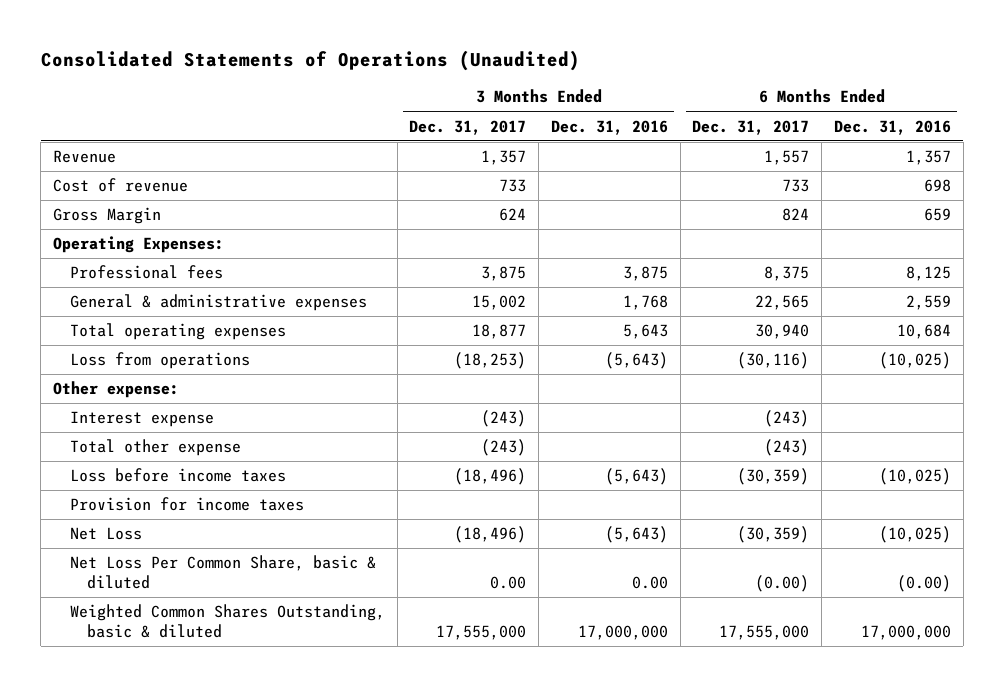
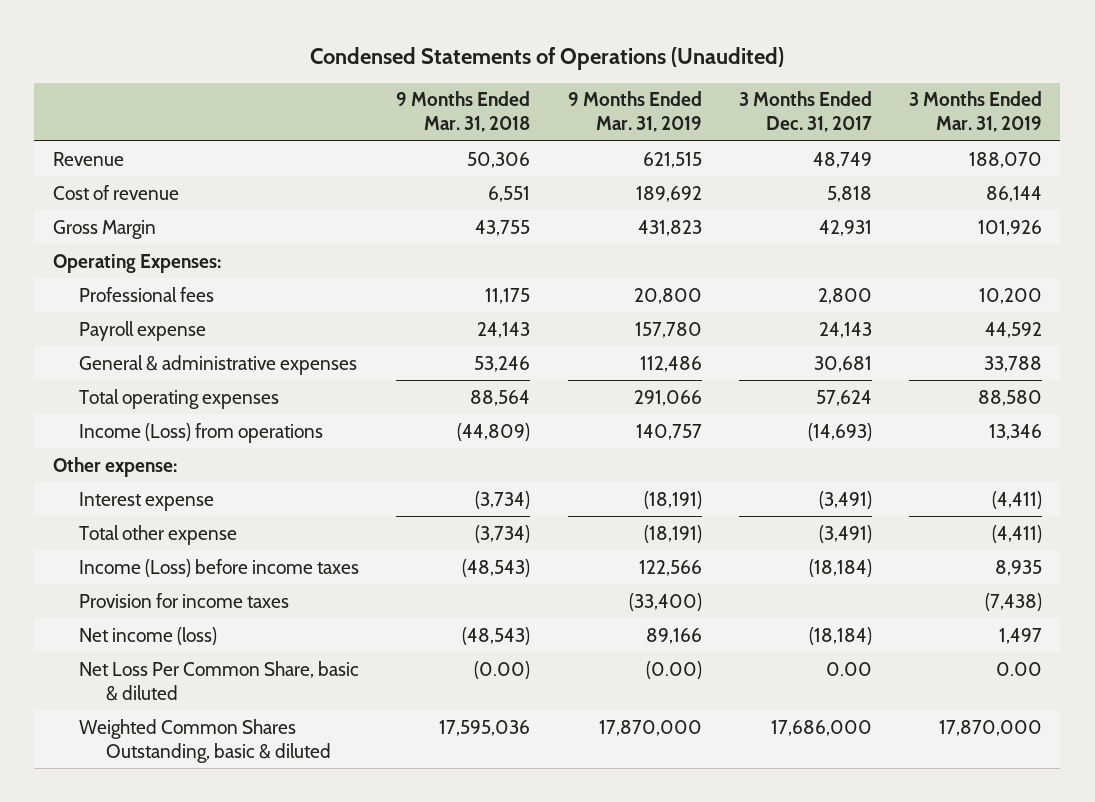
- Consolidated Statements of Operations (Unaudited)
+ Condensed Statements of Operations (Unaudited)
- | 3 Months Ended Dec. 31, 2017 | 3 Months Ended Dec. 31, 2016 | 6 Months Ended Dec. 31, 2017 | 6 Months Ended Dec. 31, 2016
+ | 9 Months Ended Mar. 31, 2018 | 9 Months Ended Mar. 31, 2019 | 3 Months Ended Dec. 31, 2017 | 3 Months Ended Mar. 31, 2019
- Revenue | 1,357 | | 1,557 | 1,357
- Cost of revenue | 733 | | 733 | 698
- Gross Margin | 624 | | 824 | 659
+ Revenue | 50,306 | 621,515 | 48,749 | 188,070
+ Cost of revenue | 6,551 | 189,692 | 5,818 | 86,144
+ Gross Margin | 43,755 | 431,823 | 42,931 | 101,926
- Professional fees | 3,875 | 3,875 | 8,375 | 8,125
- General & administrative expenses | 15,002 | 1,768 | 22,565 | 2,559
- Total operating expenses | 18,877 | 5,643 | 30,940 | 10,684
- Loss from operations | (18,253) | (5,643) | (30,116) | (10,025)
+ Professional fees | 11,175 | 20,800 | 2,800 | 10,200
+ Payroll expense | 24,143 | 157,780 | 24,143 | 44,592
+ General & administrative expenses | 53,246 | 112,486 | 30,681 | 33,788
+ Total operating expenses | 88,564 | 291,066 | 57,624 | 88,580
+ Income (Loss) from operations | (44,809) | 140,757 | (14,693) | 13,346
- Interest expense | (243) | | (243) |
- Total other expense | (243) | | (243) |
- Loss before income taxes | (18,496) | (5,643) | (30,359) | (10,025)
+ Interest expense | (3,734) | (18,191) | (3,491) | (4,411)
+ Total other expense | (3,734) | (18,191) | (3,491) | (4,411)
+ Income (Loss) before income taxes | (48,543) | 122,566 | (18,184) | 8,935
- Net Loss | (18,496) | (5,643) | (30,359) | (10,025)
+ Net income (loss) | (48,543) | 89,166 | (18,184) | 1,497
- Weighted Common Shares Outstanding, basic & diluted | 17,555,000 | 17,000,000 | 17,555,000 | 17,000,000
+ Weighted Common Shares Outstanding, basic & diluted | 17,595,036 | 17,870,000 | 17,686,000 | 17,870,000

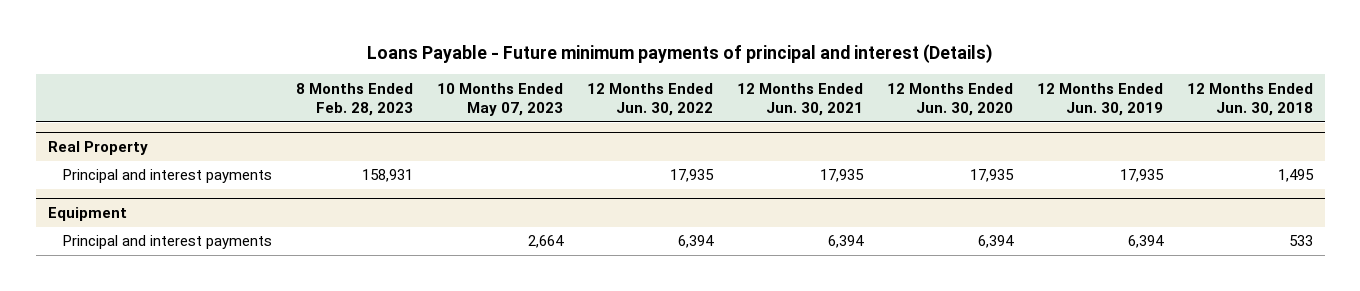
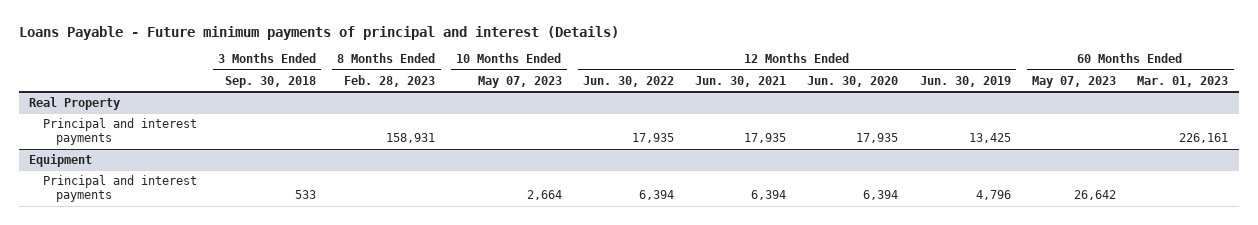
- | 8 Months Ended Feb. 28, 2023 | 10 Months Ended May 07, 2023 | 12 Months Ended Jun. 30, 2022 | 12 Months Ended Jun. 30, 2021 | 12 Months Ended Jun. 30, 2020 | 12 Months Ended Jun. 30, 2019 | 12 Months Ended Jun. 30, 2018
+ | 3 Months Ended Sep. 30, 2018 | 8 Months Ended Feb. 28, 2023 | 10 Months Ended May 07, 2023 | 12 Months Ended Jun. 30, 2022 | 12 Months Ended Jun. 30, 2021 | 12 Months Ended Jun. 30, 2020 | 12 Months Ended Jun. 30, 2019 | 60 Months Ended May 07, 2023 | 60 Months Ended Mar. 01, 2023
@ Real Property
- Principal and interest payments | 158,931 | | 17,935 | 17,935 | 17,935 | 17,935 | 1,495
+ Principal and interest payments | | 158,931 | | 17,935 | 17,935 | 17,935 | 13,425 | | 226,161
@ Equipment
- Principal and interest payments | | 2,664 | 6,394 | 6,394 | 6,394 | 6,394 | 533
+ Principal and interest payments | 533 | | 2,664 | 6,394 | 6,394 | 6,394 | 4,796 | 26,642 |

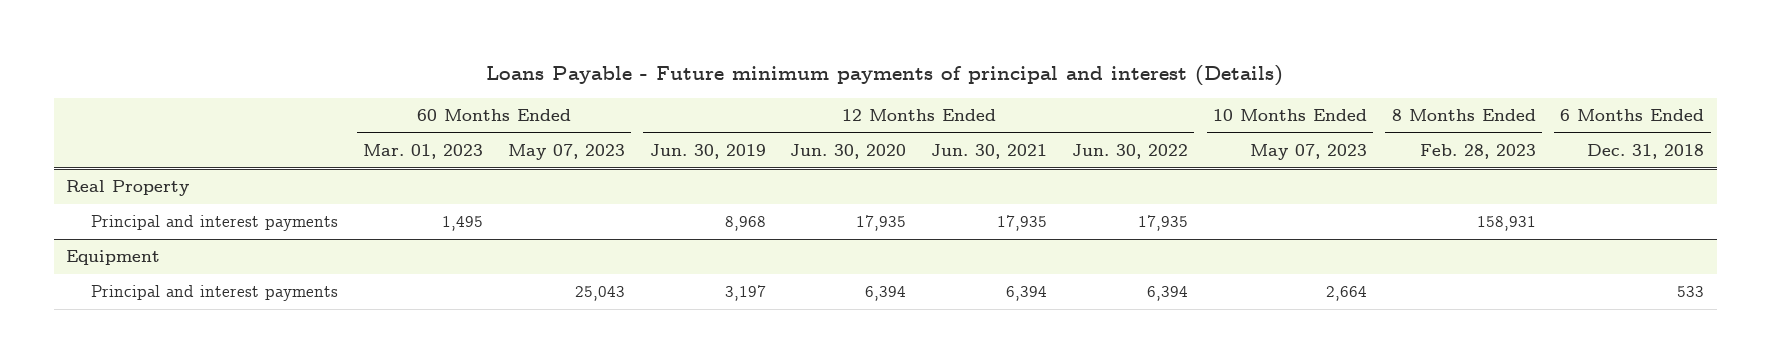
- | 3 Months Ended Sep. 30, 2018 | 8 Months Ended Feb. 28, 2023 | 10 Months Ended May 07, 2023 | 12 Months Ended Jun. 30, 2022 | 12 Months Ended Jun. 30, 2021 | 12 Months Ended Jun. 30, 2020 | 12 Months Ended Jun. 30, 2019 | 60 Months Ended May 07, 2023 | 60 Months Ended Mar. 01, 2023
+ | 60 Months Ended Mar. 01, 2023 | 60 Months Ended May 07, 2023 | 12 Months Ended Jun. 30, 2019 | 12 Months Ended Jun. 30, 2020 | 12 Months Ended Jun. 30, 2021 | 12 Months Ended Jun. 30, 2022 | 10 Months Ended May 07, 2023 | 8 Months Ended Feb. 28, 2023 | 6 Months Ended Dec. 31, 2018
@ Real Property
- Principal and interest payments | | 158,931 | | 17,935 | 17,935 | 17,935 | 13,425 | | 226,161
+ Principal and interest payments | 1,495 | | 8,968 | 17,935 | 17,935 | 17,935 | | 158,931 |
@ Equipment
- Principal and interest payments | 533 | | 2,664 | 6,394 | 6,394 | 6,394 | 4,796 | 26,642 |
+ Principal and interest payments | | 25,043 | 3,197 | 6,394 | 6,394 | 6,394 | 2,664 | | 533

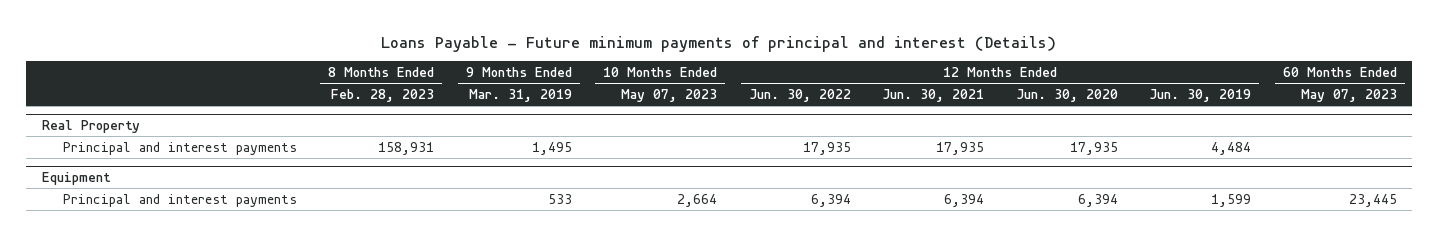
- | 60 Months Ended Mar. 01, 2023 | 60 Months Ended May 07, 2023 | 12 Months Ended Jun. 30, 2019 | 12 Months Ended Jun. 30, 2020 | 12 Months Ended Jun. 30, 2021 | 12 Months Ended Jun. 30, 2022 | 10 Months Ended May 07, 2023 | 8 Months Ended Feb. 28, 2023 | 6 Months Ended Dec. 31, 2018
+ | 8 Months Ended Feb. 28, 2023 | 9 Months Ended Mar. 31, 2019 | 10 Months Ended May 07, 2023 | 12 Months Ended Jun. 30, 2022 | 12 Months Ended Jun. 30, 2021 | 12 Months Ended Jun. 30, 2020 | 12 Months Ended Jun. 30, 2019 | 60 Months Ended May 07, 2023
@ Real Property
- Principal and interest payments | 1,495 | | 8,968 | 17,935 | 17,935 | 17,935 | | 158,931 |
+ Principal and interest payments | 158,931 | 1,495 | | 17,935 | 17,935 | 17,935 | 4,484 |
@ Equipment
- Principal and interest payments | | 25,043 | 3,197 | 6,394 | 6,394 | 6,394 | 2,664 | | 533
+ Principal and interest payments | | 533 | 2,664 | 6,394 | 6,394 | 6,394 | 1,599 | 23,445

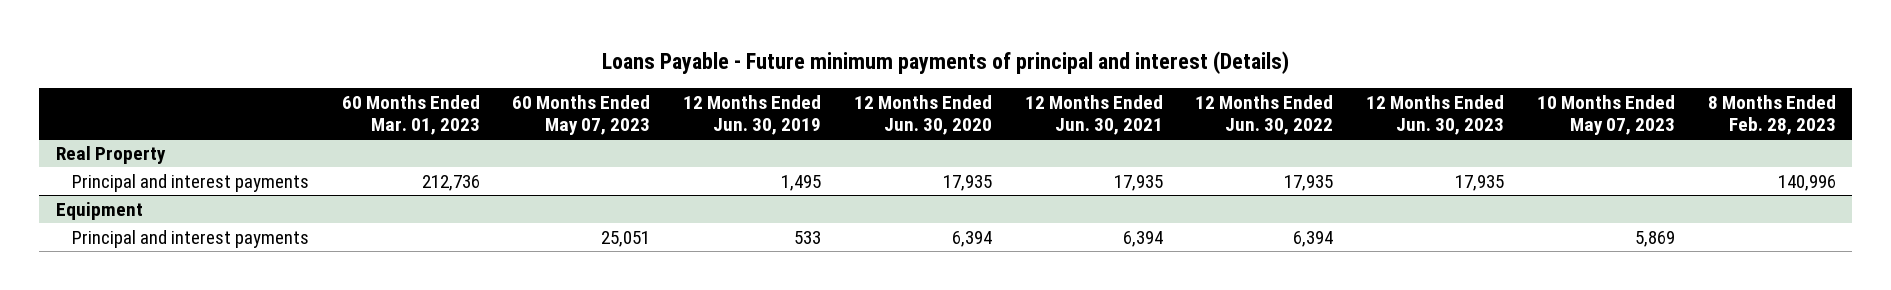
- | 8 Months Ended Feb. 28, 2023 | 9 Months Ended Mar. 31, 2019 | 10 Months Ended May 07, 2023 | 12 Months Ended Jun. 30, 2022 | 12 Months Ended Jun. 30, 2021 | 12 Months Ended Jun. 30, 2020 | 12 Months Ended Jun. 30, 2019 | 60 Months Ended May 07, 2023
+ | 60 Months Ended Mar. 01, 2023 | 60 Months Ended May 07, 2023 | 12 Months Ended Jun. 30, 2019 | 12 Months Ended Jun. 30, 2020 | 12 Months Ended Jun. 30, 2021 | 12 Months Ended Jun. 30, 2022 | 12 Months Ended Jun. 30, 2023 | 10 Months Ended May 07, 2023 | 8 Months Ended Feb. 28, 2023
@ Real Property
- Principal and interest payments | 158,931 | 1,495 | | 17,935 | 17,935 | 17,935 | 4,484 |
+ Principal and interest payments | 212,736 | | 1,495 | 17,935 | 17,935 | 17,935 | 17,935 | | 140,996
@ Equipment
- Principal and interest payments | | 533 | 2,664 | 6,394 | 6,394 | 6,394 | 1,599 | 23,445
+ Principal and interest payments | | 25,051 | 533 | 6,394 | 6,394 | 6,394 | | 5,869 |

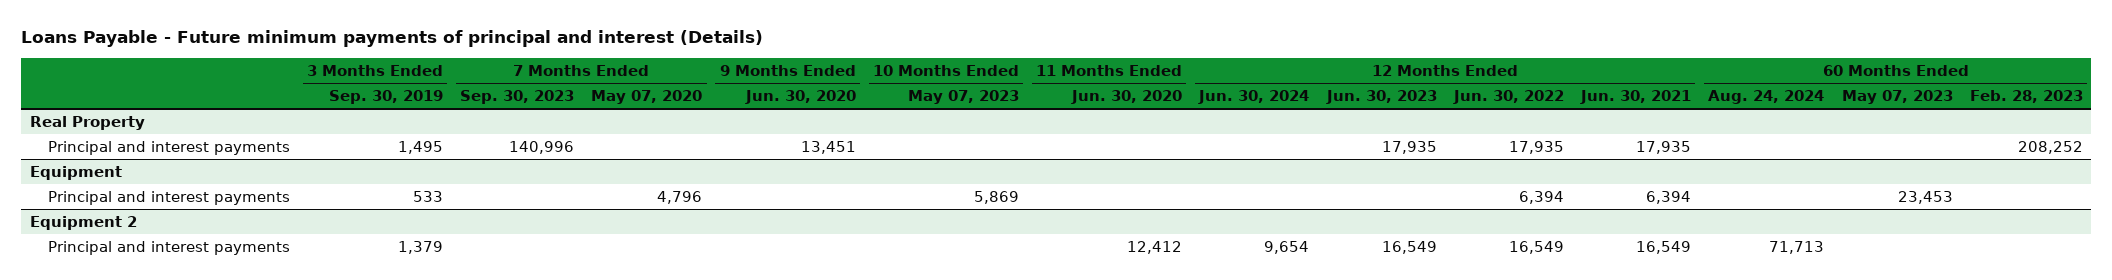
- | 60 Months Ended Mar. 01, 2023 | 60 Months Ended May 07, 2023 | 12 Months Ended Jun. 30, 2019 | 12 Months Ended Jun. 30, 2020 | 12 Months Ended Jun. 30, 2021 | 12 Months Ended Jun. 30, 2022 | 12 Months Ended Jun. 30, 2023 | 10 Months Ended May 07, 2023 | 8 Months Ended Feb. 28, 2023
+ | 3 Months Ended Sep. 30, 2019 | 7 Months Ended Sep. 30, 2023 | 7 Months Ended May 07, 2020 | 9 Months Ended Jun. 30, 2020 | 10 Months Ended May 07, 2023 | 11 Months Ended Jun. 30, 2020 | 12 Months Ended Jun. 30, 2024 | 12 Months Ended Jun. 30, 2023 | 12 Months Ended Jun. 30, 2022 | 12 Months Ended Jun. 30, 2021 | 60 Months Ended Aug. 24, 2024 | 60 Months Ended May 07, 2023 | 60 Months Ended Feb. 28, 2023
@ Equipment
- Principal and interest payments | | 25,051 | 533 | 6,394 | 6,394 | 6,394 | | 5,869 |
+ Principal and interest payments | 533 | | 4,796 | | 5,869 | | | | 6,394 | 6,394 | | 23,453 |
+ Equipment 2
+ Principal and interest payments | 1,379 | | | | | 12,412 | 9,654 | 16,549 | 16,549 | 16,549 | 71,713 | |

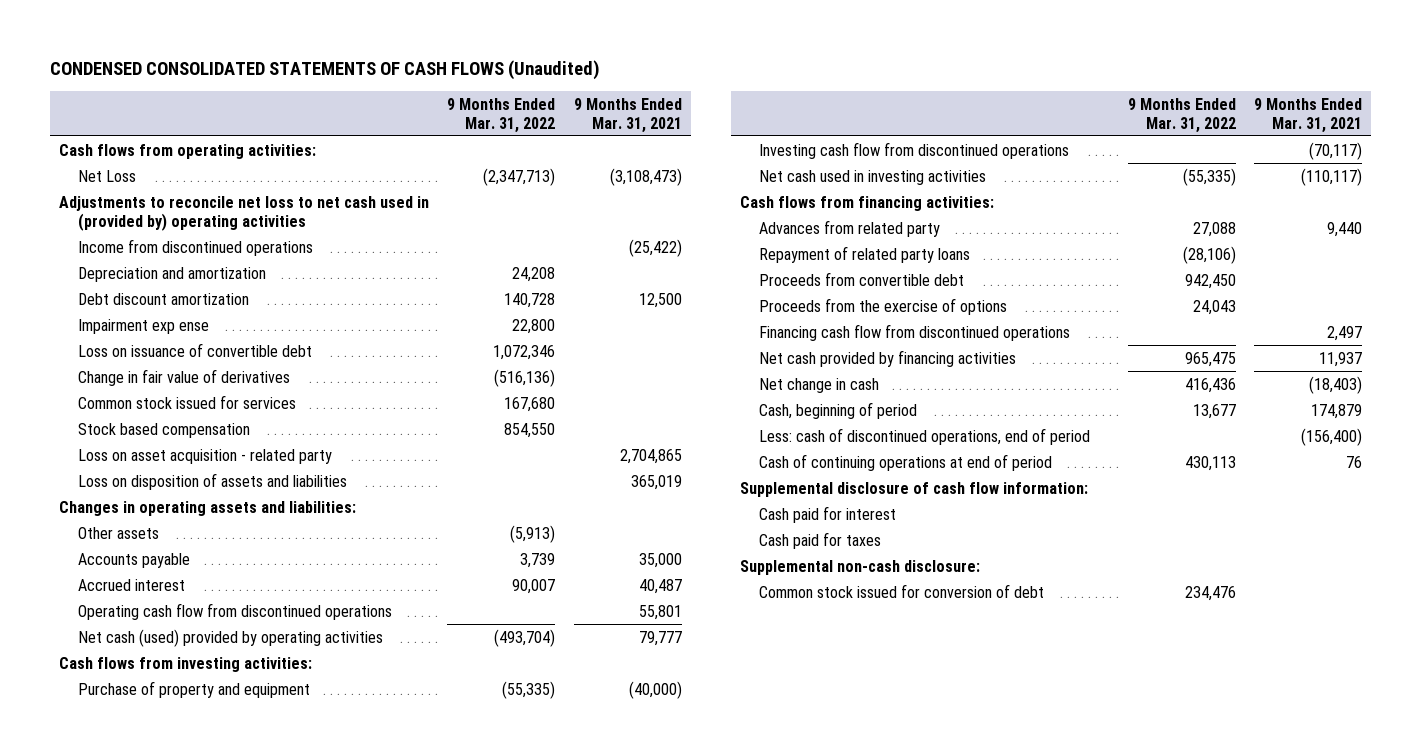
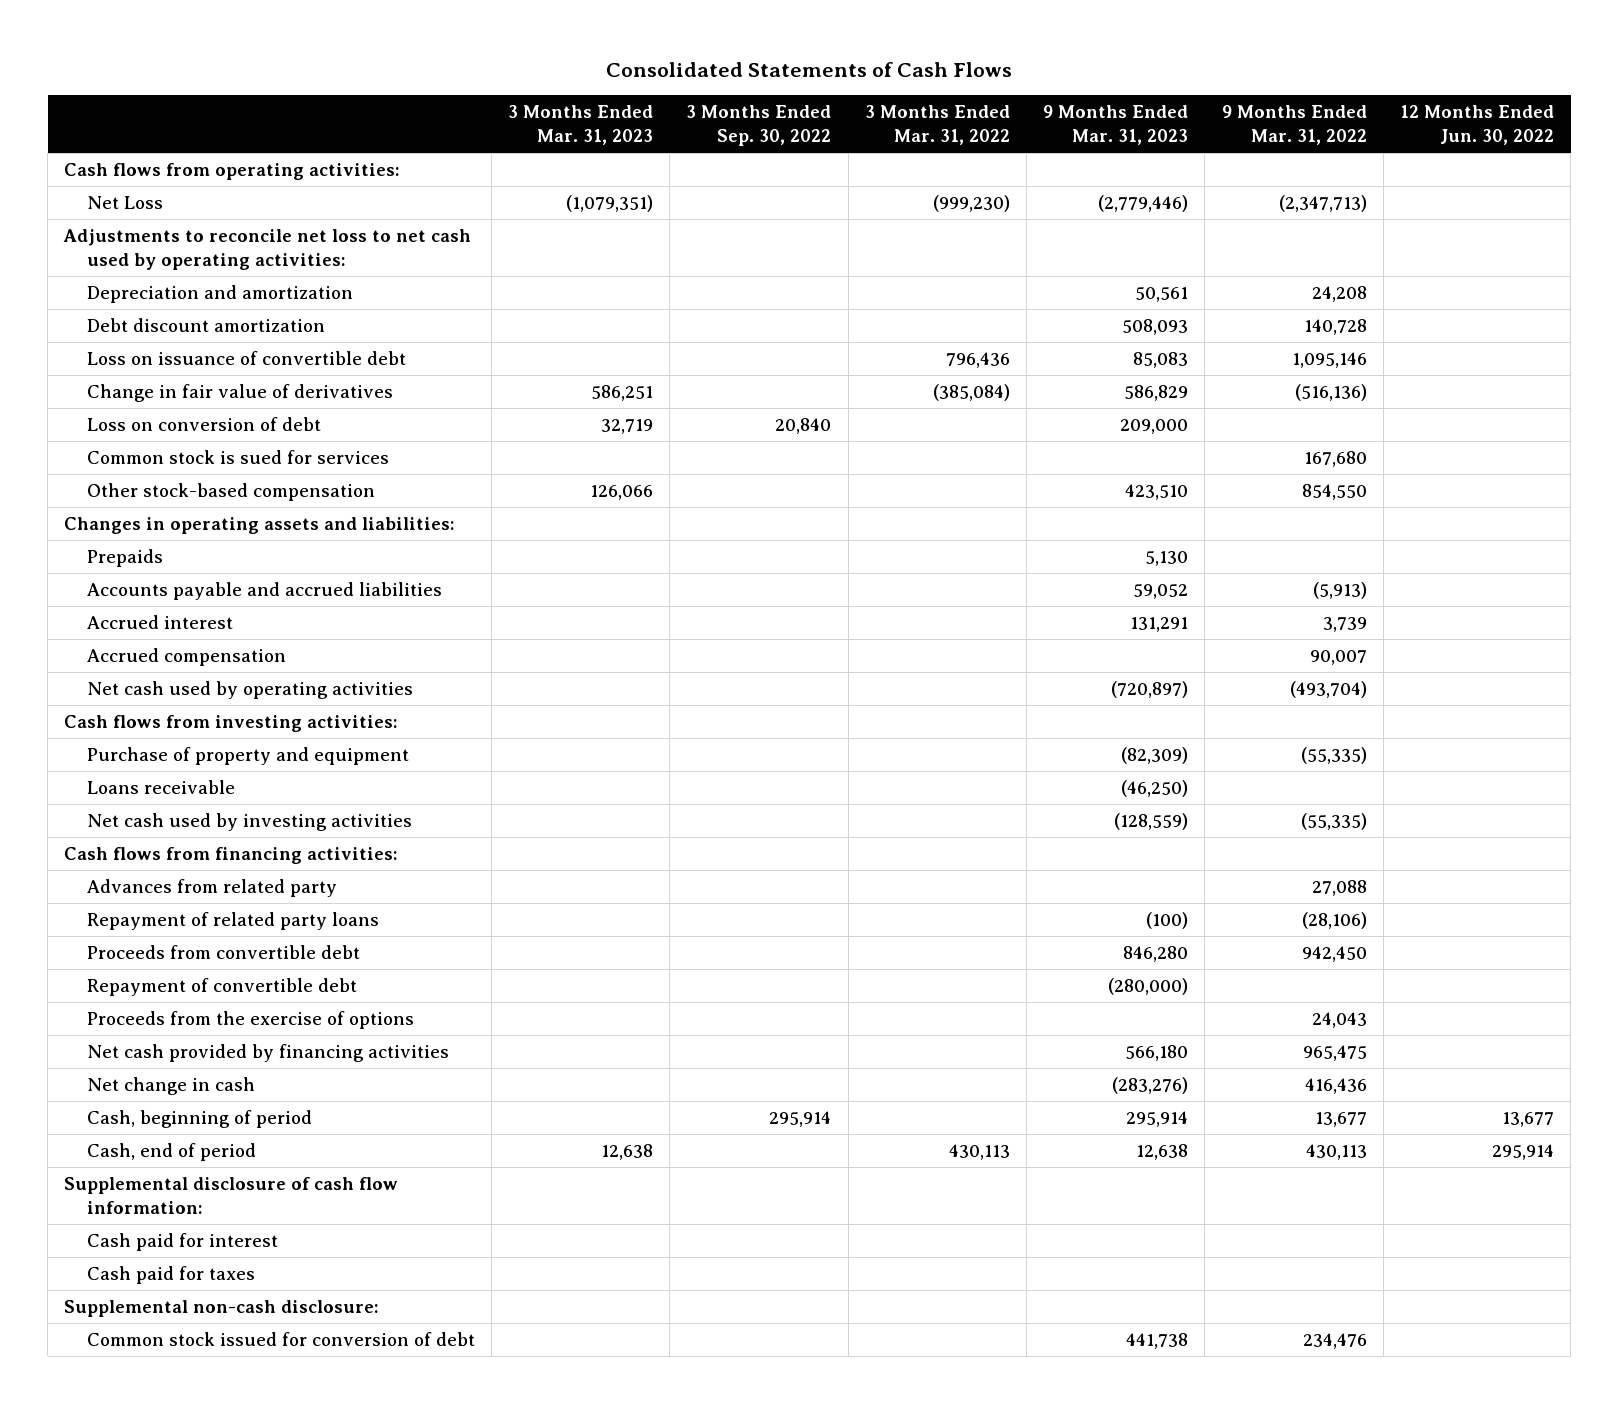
- CONDENSED CONSOLIDATED STATEMENTS OF CASH FLOWS (Unaudited)
+ Consolidated Statements of Cash Flows
- | 9 Months Ended Mar. 31, 2022 | 9 Months Ended Mar. 31, 2021
+ | 3 Months Ended Mar. 31, 2023 | 3 Months Ended Sep. 30, 2022 | 3 Months Ended Mar. 31, 2022 | 9 Months Ended Mar. 31, 2023 | 9 Months Ended Mar. 31, 2022 | 12 Months Ended Jun. 30, 2022
- Adjustments to reconcile net loss to net cash used in (provided by) operating activities
- Income from discontinued operations | | (25,422)
+ Adjustments to reconcile net loss to net cash used by operating activities:
- Impairment exp ense | 22,800 |
- Loss on issuance of convertible debt | 1,072,346 |
+ Loss on issuance of convertible debt | | | 796,436 | 85,083 | 1,095,146 |
- Common stock issued for services | 167,680 |
- Stock based compensation | 854,550 |
- Loss on asset acquisition - related party | | 2,704,865
- Loss on disposition of assets and liabilities | | 365,019
+ Loss on conversion of debt | 32,719 | 20,840 | | 209,000 | |
+ Common stock is sued for services | | | | | 167,680 |
+ Other stock-based compensation | 126,066 | | | 423,510 | 854,550 |
- Other assets | (5,913) |
- Accounts payable | 3,739 | 35,000
- Accrued interest | 90,007 | 40,487
- Operating cash flow from discontinued operations | | 55,801
- Net cash (used) provided by operating activities | (493,704) | 79,777
+ Prepaids | | | | 5,130 | |
+ Accounts payable and accrued liabilities | | | | 59,052 | (5,913) |
+ Accrued interest | | | | 131,291 | 3,739 |
+ Accrued compensation | | | | | 90,007 |
+ Net cash used by operating activities | | | | (720,897) | (493,704) |
- Investing cash flow from discontinued operations | | (70,117)
- Net cash used in investing activities | (55,335) | (110,117)
+ Loans receivable | | | | (46,250) | |
+ Net cash used by investing activities | | | | (128,559) | (55,335) |
+ Repayment of convertible debt | | | | (280,000) | |
- Financing cash flow from discontinued operations | | 2,497
- Less: cash of discontinued operations, end of period | | (156,400)
- Cash of continuing operations at end of period | 430,113 | 76
+ Cash, end of period | 12,638 | | 430,113 | 12,638 | 430,113 | 295,914

